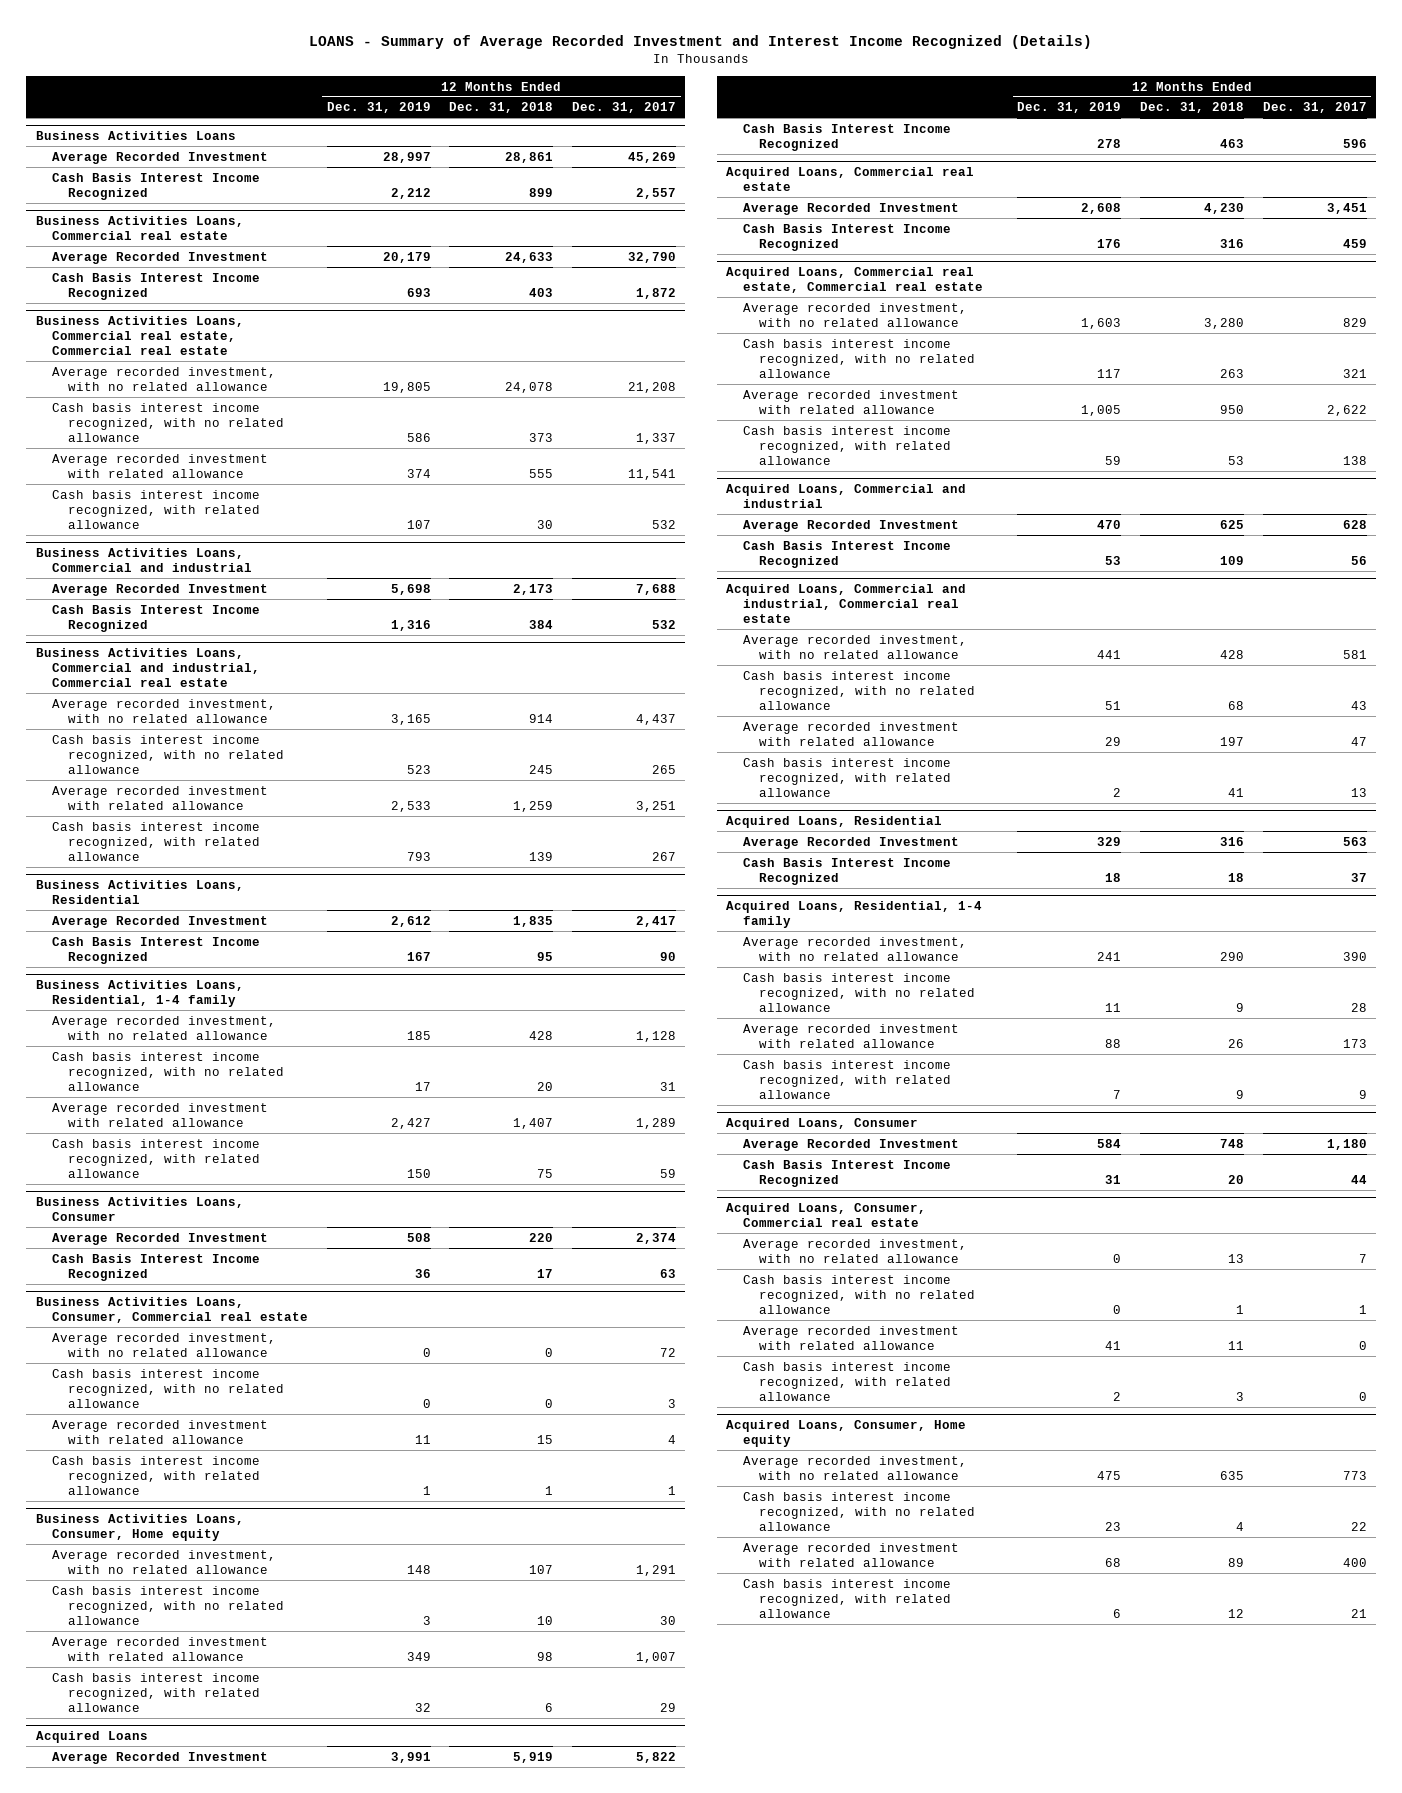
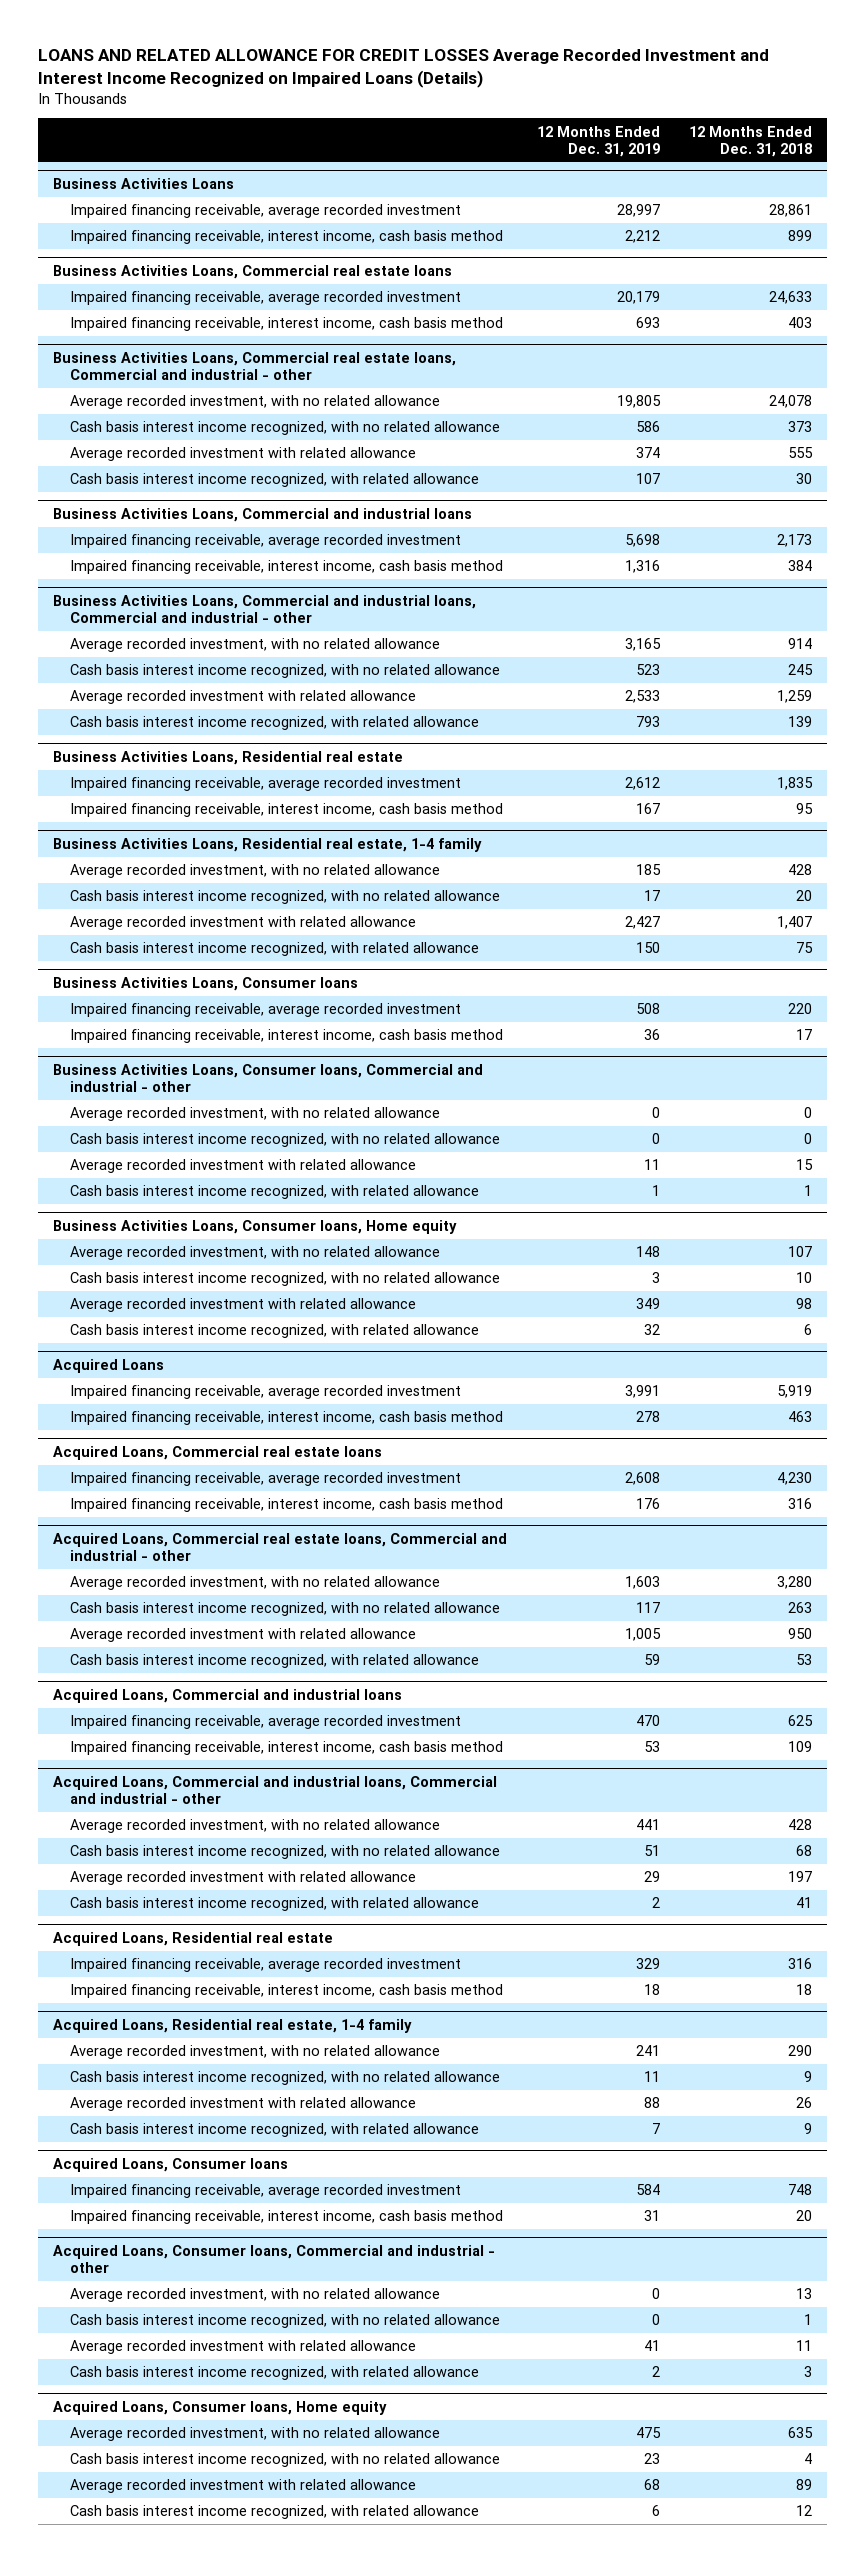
- LOANS - Summary of Average Recorded Investment and Interest Income Recognized (Details)
+ LOANS AND RELATED ALLOWANCE FOR CREDIT LOSSES Average Recorded Investment and Interest Income Recognized on Impaired Loans (Details)
- | 12 Months Ended Dec. 31, 2019 | 12 Months Ended Dec. 31, 2018 | 12 Months Ended Dec. 31, 2017
+ | 12 Months Ended Dec. 31, 2019 | 12 Months Ended Dec. 31, 2018
@ Business Activities Loans
- Average Recorded Investment | 28,997 | 28,861 | 45,269
- Cash Basis Interest Income Recognized | 2,212 | 899 | 2,557
- Business Activities Loans, Commercial real estate
- Average Recorded Investment | 20,179 | 24,633 | 32,790
- Cash Basis Interest Income Recognized | 693 | 403 | 1,872
- Business Activities Loans, Commercial real estate, Commercial real estate
@ Business Activities Loans
+ Impaired financing receivable, average recorded investment | 28,997 | 28,861
+ Impaired financing receivable, interest income, cash basis method | 2,212 | 899
+ Business Activities Loans, Commercial real estate loans
+ Impaired financing receivable, average recorded investment | 20,179 | 24,633
+ Impaired financing receivable, interest income, cash basis method | 693 | 403
+ Business Activities Loans, Commercial real estate loans, Commercial and industrial - other
- Business Activities Loans, Commercial and industrial
- Average Recorded Investment | 5,698 | 2,173 | 7,688
- Cash Basis Interest Income Recognized | 1,316 | 384 | 532
- Business Activities Loans, Commercial and industrial, Commercial real estate
+ Business Activities Loans, Commercial and industrial loans
+ Impaired financing receivable, average recorded investment | 5,698 | 2,173
+ Impaired financing receivable, interest income, cash basis method | 1,316 | 384
+ Business Activities Loans, Commercial and industrial loans, Commercial and industrial - other
- Business Activities Loans, Residential
- Average Recorded Investment | 2,612 | 1,835 | 2,417
- Cash Basis Interest Income Recognized | 167 | 95 | 90
- Business Activities Loans, Residential, 1-4 family
+ Business Activities Loans, Residential real estate
+ Impaired financing receivable, average recorded investment | 2,612 | 1,835
+ Impaired financing receivable, interest income, cash basis method | 167 | 95
+ Business Activities Loans, Residential real estate, 1-4 family
- Business Activities Loans, Consumer
- Average Recorded Investment | 508 | 220 | 2,374
- Cash Basis Interest Income Recognized | 36 | 17 | 63
- Business Activities Loans, Consumer, Commercial real estate
+ Business Activities Loans, Consumer loans
+ Impaired financing receivable, average recorded investment | 508 | 220
+ Impaired financing receivable, interest income, cash basis method | 36 | 17
+ Business Activities Loans, Consumer loans, Commercial and industrial - other
- Business Activities Loans, Consumer, Home equity
+ Business Activities Loans, Consumer loans, Home equity
@ Acquired Loans
- Average Recorded Investment | 3,991 | 5,919 | 5,822
- Cash Basis Interest Income Recognized | 278 | 463 | 596
- Acquired Loans, Commercial real estate
- Average Recorded Investment | 2,608 | 4,230 | 3,451
- Cash Basis Interest Income Recognized | 176 | 316 | 459
- Acquired Loans, Commercial real estate, Commercial real estate
@ Acquired Loans
+ Impaired financing receivable, average recorded investment | 3,991 | 5,919
+ Impaired financing receivable, interest income, cash basis method | 278 | 463
+ Acquired Loans, Commercial real estate loans
+ Impaired financing receivable, average recorded investment | 2,608 | 4,230
+ Impaired financing receivable, interest income, cash basis method | 176 | 316
+ Acquired Loans, Commercial real estate loans, Commercial and industrial - other
- Acquired Loans, Commercial and industrial
- Average Recorded Investment | 470 | 625 | 628
- Cash Basis Interest Income Recognized | 53 | 109 | 56
- Acquired Loans, Commercial and industrial, Commercial real estate
+ Acquired Loans, Commercial and industrial loans
+ Impaired financing receivable, average recorded investment | 470 | 625
+ Impaired financing receivable, interest income, cash basis method | 53 | 109
+ Acquired Loans, Commercial and industrial loans, Commercial and industrial - other
- Acquired Loans, Residential
- Average Recorded Investment | 329 | 316 | 563
- Cash Basis Interest Income Recognized | 18 | 18 | 37
- Acquired Loans, Residential, 1-4 family
+ Acquired Loans, Residential real estate
+ Impaired financing receivable, average recorded investment | 329 | 316
+ Impaired financing receivable, interest income, cash basis method | 18 | 18
+ Acquired Loans, Residential real estate, 1-4 family
- Acquired Loans, Consumer
- Average Recorded Investment | 584 | 748 | 1,180
- Cash Basis Interest Income Recognized | 31 | 20 | 44
- Acquired Loans, Consumer, Commercial real estate
+ Acquired Loans, Consumer loans
+ Impaired financing receivable, average recorded investment | 584 | 748
+ Impaired financing receivable, interest income, cash basis method | 31 | 20
+ Acquired Loans, Consumer loans, Commercial and industrial - other
- Acquired Loans, Consumer, Home equity
+ Acquired Loans, Consumer loans, Home equity

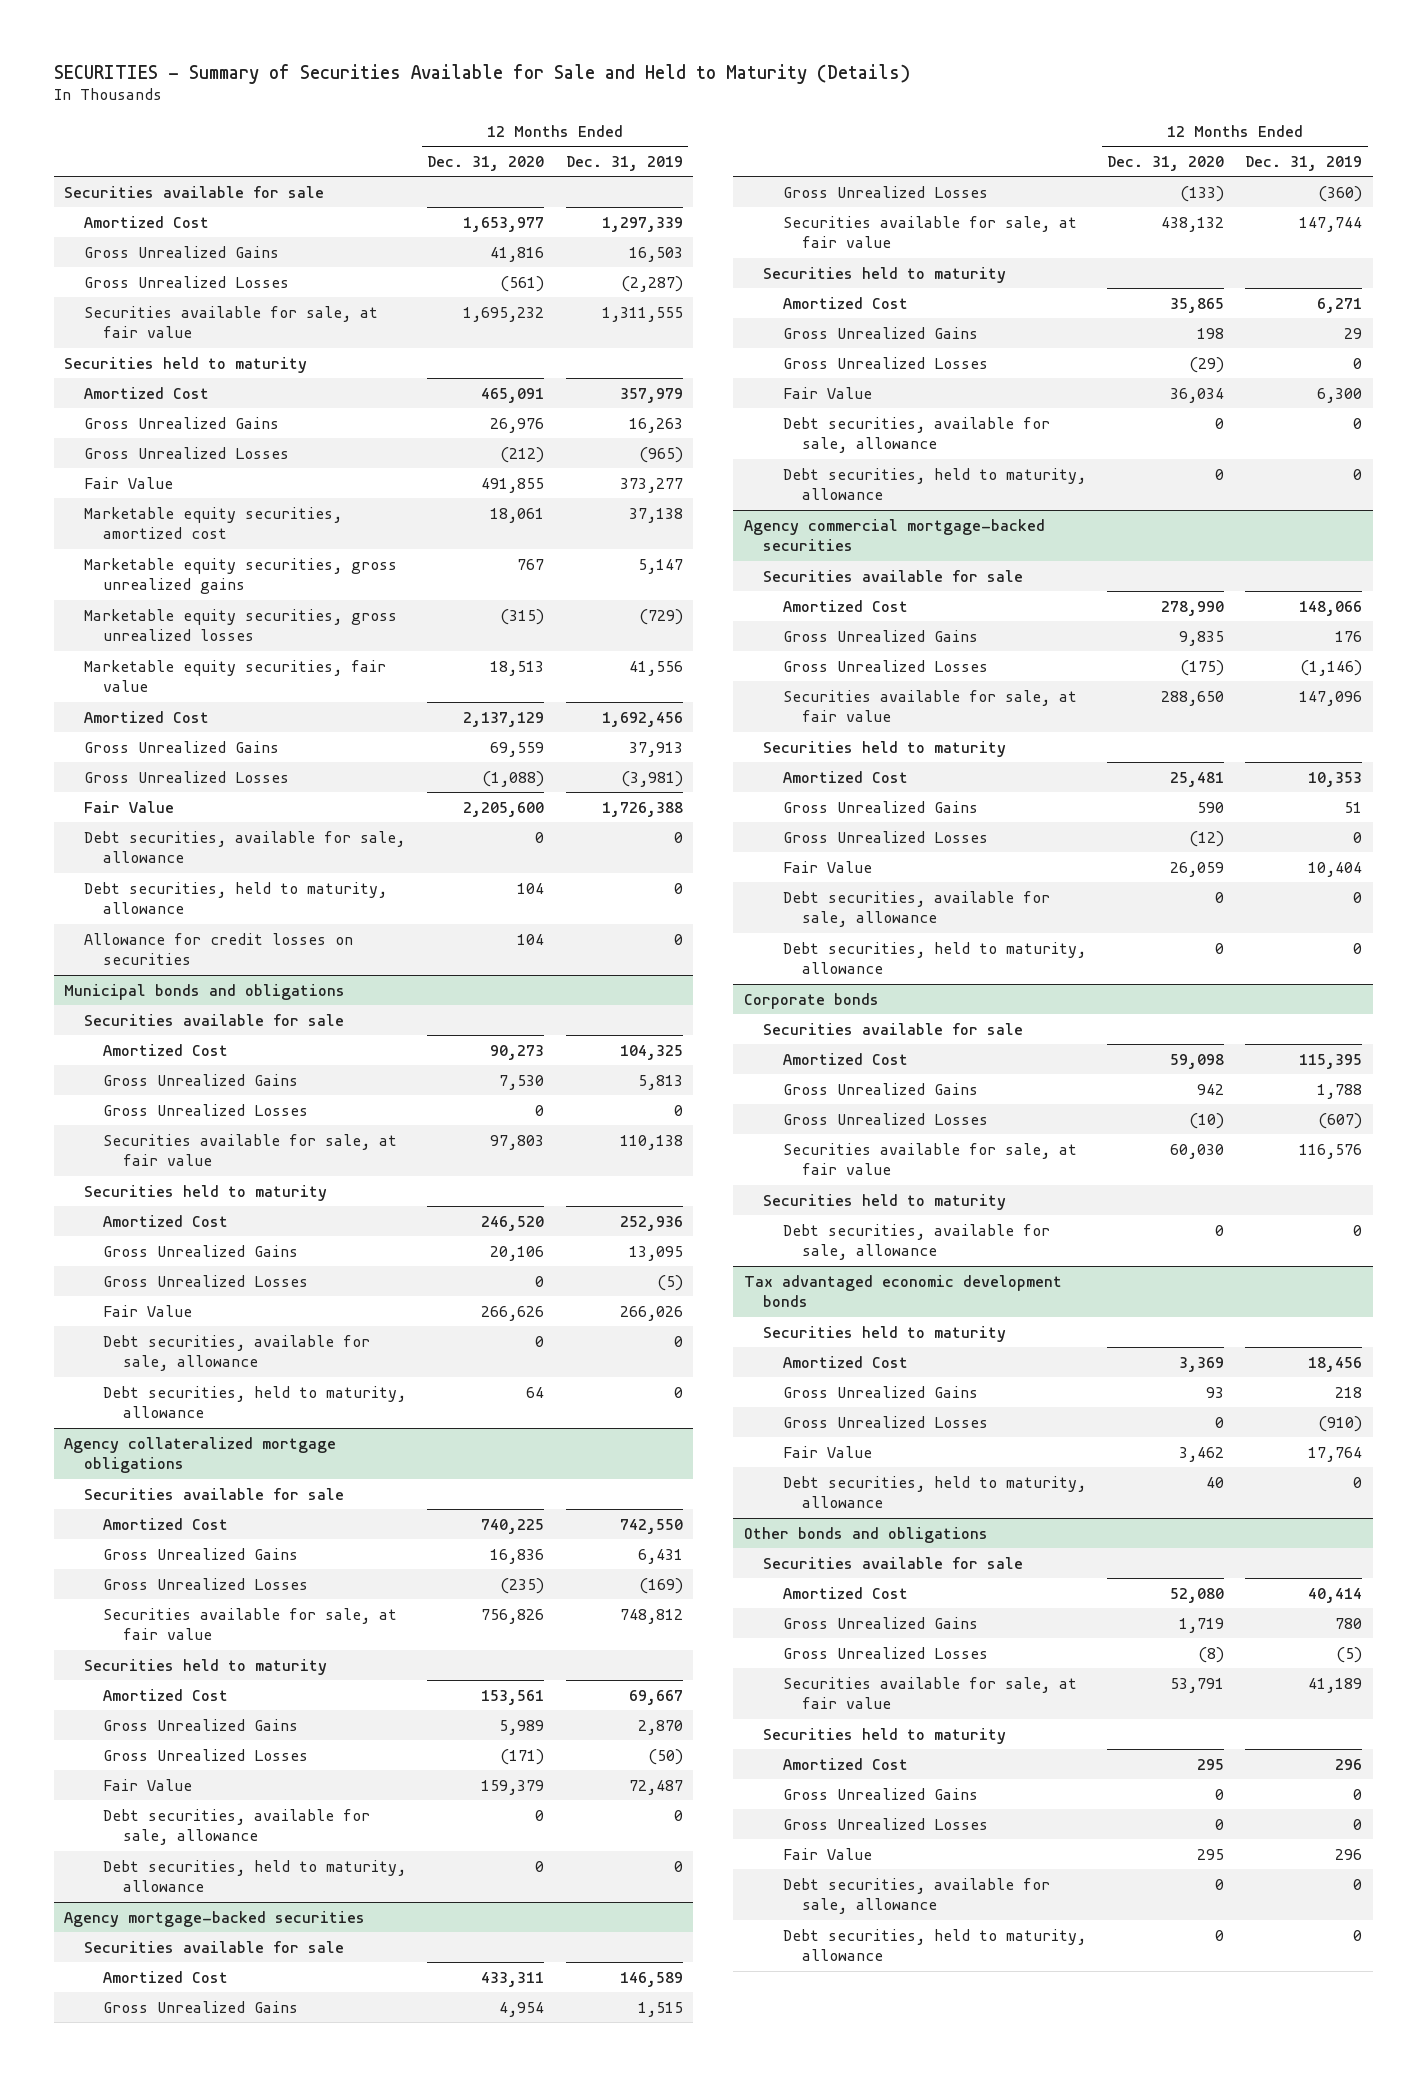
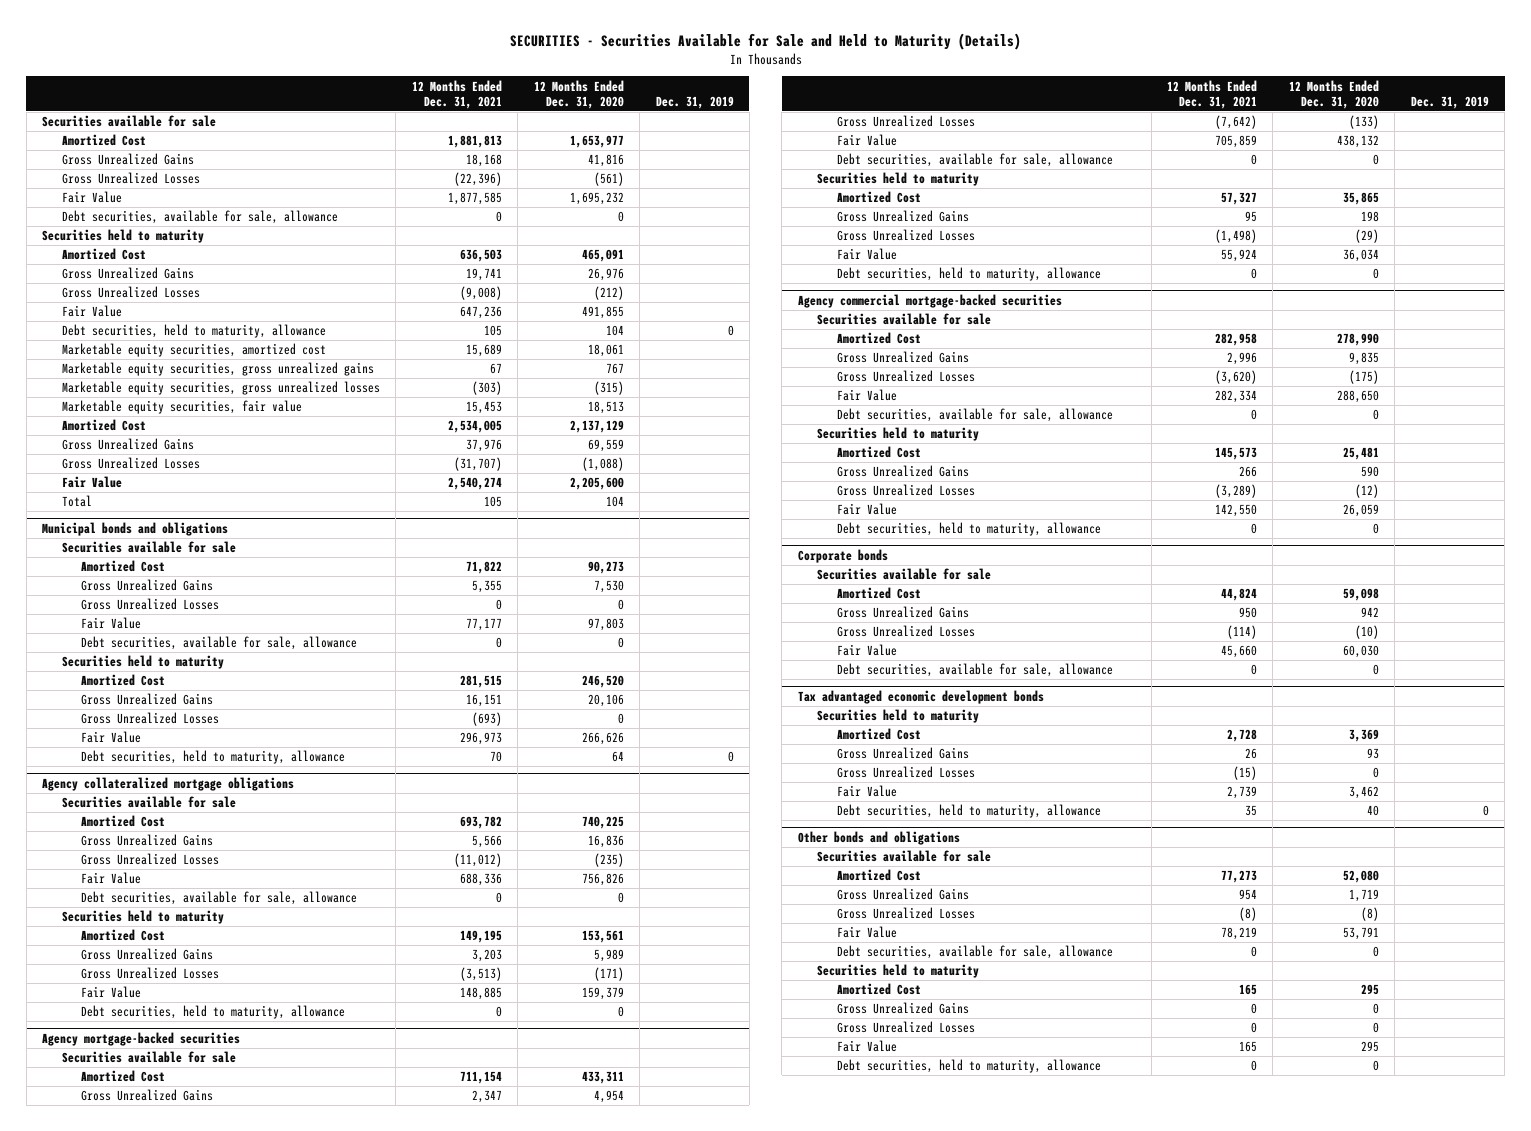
- SECURITIES - Summary of Securities Available for Sale and Held to Maturity (Details)
+ SECURITIES - Securities Available for Sale and Held to Maturity (Details)
- | 12 Months Ended Dec. 31, 2020 | 12 Months Ended Dec. 31, 2019
+ | 12 Months Ended Dec. 31, 2021 | 12 Months Ended Dec. 31, 2020 | Dec. 31, 2019
- Securities available for sale, at fair value | 1,695,232 | 1,311,555
+ Fair Value | 1,877,585 | 1,695,232 |
moved up: Debt securities, available for sale, allowance | 0 | 0 |
moved up: Debt securities, held to maturity, allowance | 105 | 104 | 0
- Allowance for credit losses on securities | 104 | 0
+ Total | 105 | 104 |
@ Municipal bonds and obligations
- Securities available for sale, at fair value | 97,803 | 110,138
+ Fair Value | 77,177 | 97,803 |
moved up: Debt securities, available for sale, allowance | 0 | 0 |
@ Agency collateralized mortgage obligations
- Securities available for sale, at fair value | 756,826 | 748,812
+ Fair Value | 688,336 | 756,826 |
moved up: Debt securities, available for sale, allowance | 0 | 0 |
@ Agency mortgage-backed securities
- Securities available for sale, at fair value | 438,132 | 147,744
+ Fair Value | 705,859 | 438,132 |
moved up: Debt securities, available for sale, allowance | 0 | 0 |
@ Agency commercial mortgage-backed securities
- Securities available for sale, at fair value | 288,650 | 147,096
+ Fair Value | 282,334 | 288,650 |
moved up: Debt securities, available for sale, allowance | 0 | 0 |
@ Corporate bonds
- Securities available for sale, at fair value | 60,030 | 116,576
- Securities held to maturity
+ Fair Value | 45,660 | 60,030 |
@ Other bonds and obligations
- Securities available for sale, at fair value | 53,791 | 41,189
+ Fair Value | 78,219 | 53,791 |
moved up: Debt securities, available for sale, allowance | 0 | 0 |

